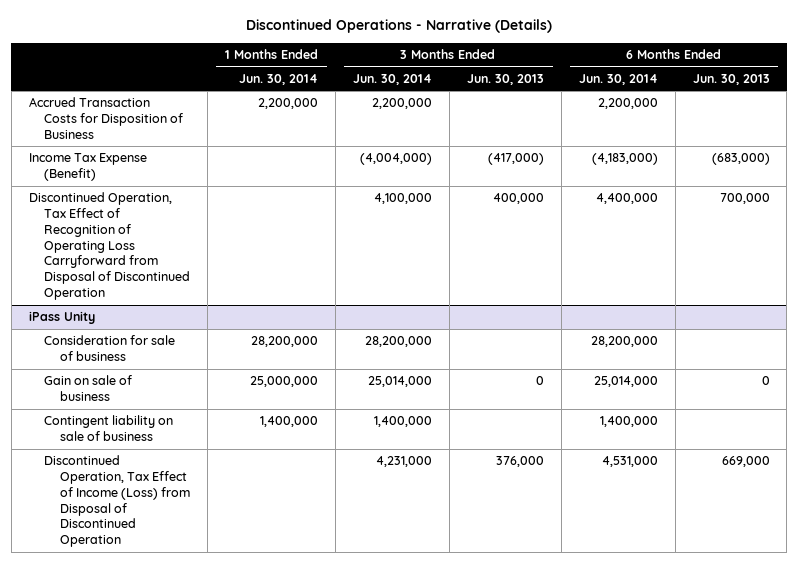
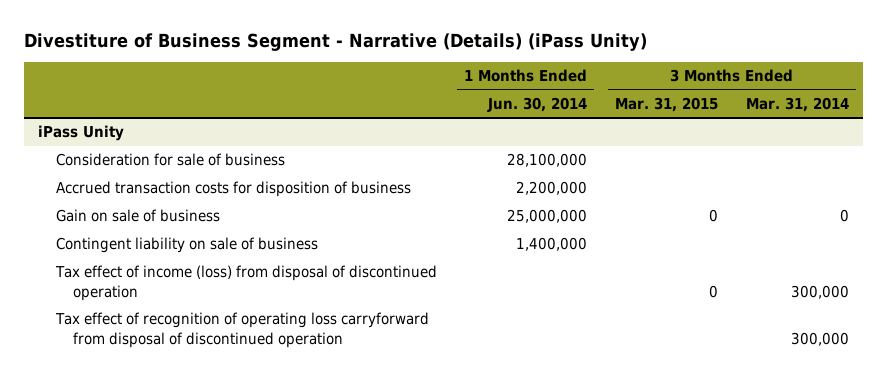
- Discontinued Operations - Narrative (Details)
+ Divestiture of Business Segment - Narrative (Details) (iPass Unity)
- | 1 Months Ended Jun. 30, 2014 | 3 Months Ended Jun. 30, 2014 | 3 Months Ended Jun. 30, 2013 | 6 Months Ended Jun. 30, 2014 | 6 Months Ended Jun. 30, 2013
+ | 1 Months Ended Jun. 30, 2014 | 3 Months Ended Mar. 31, 2015 | 3 Months Ended Mar. 31, 2014
- Accrued Transaction Costs for Disposition of Business | 2,200,000 | 2,200,000 | | 2,200,000 |
- Income Tax Expense (Benefit) | | (4,004,000) | (417,000) | (4,183,000) | (683,000)
- Discontinued Operation, Tax Effect of Recognition of Operating Loss Carryforward from Disposal of Discontinued Operation | | 4,100,000 | 400,000 | 4,400,000 | 700,000
@ iPass Unity
- Consideration for sale of business | 28,200,000 | 28,200,000 | | 28,200,000 |
+ Consideration for sale of business | 28,100,000 | |
+ Accrued transaction costs for disposition of business | 2,200,000 | |
- Discontinued Operation, Tax Effect of Income (Loss) from Disposal of Discontinued Operation | | 4,231,000 | 376,000 | 4,531,000 | 669,000
+ Tax effect of income (loss) from disposal of discontinued operation | | 0 | 300,000
+ Tax effect of recognition of operating loss carryforward from disposal of discontinued operation | | | 300,000

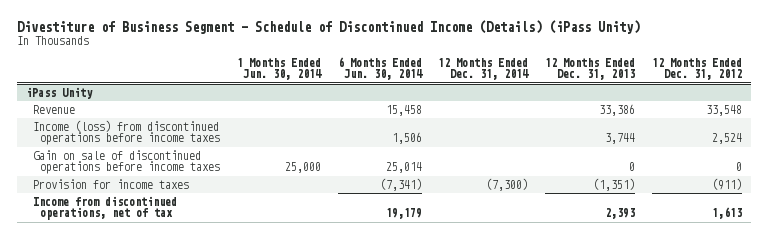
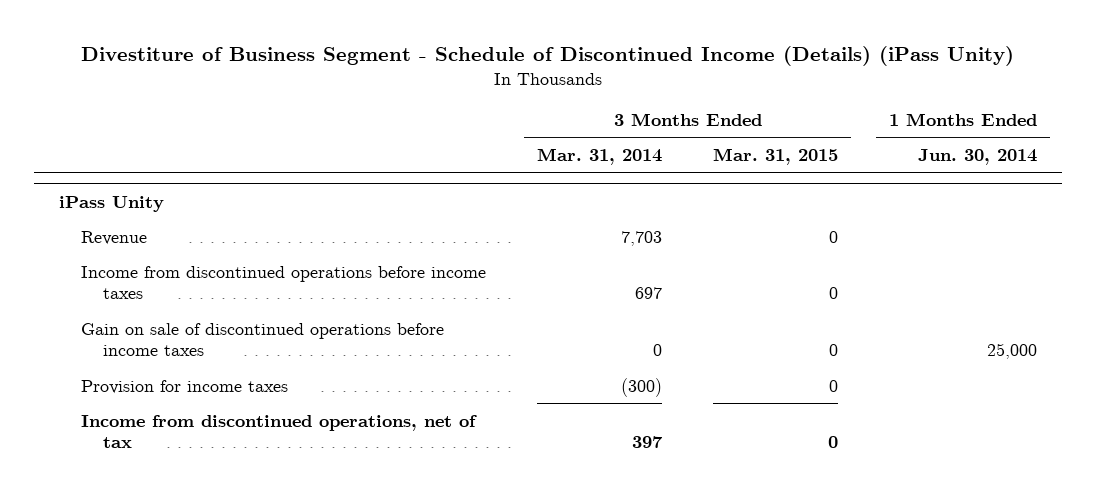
- | 1 Months Ended Jun. 30, 2014 | 6 Months Ended Jun. 30, 2014 | 12 Months Ended Dec. 31, 2014 | 12 Months Ended Dec. 31, 2013 | 12 Months Ended Dec. 31, 2012
+ | 3 Months Ended Mar. 31, 2014 | 3 Months Ended Mar. 31, 2015 | 1 Months Ended Jun. 30, 2014
@ iPass Unity
- Income (loss) from discontinued operations before income taxes | | 1,506 | | 3,744 | 2,524
+ Income from discontinued operations before income taxes | 697 | 0 |

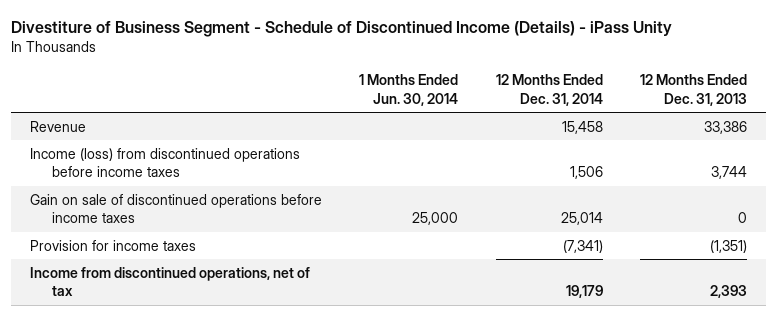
- Divestiture of Business Segment - Schedule of Discontinued Income (Details) (iPass Unity)
+ Divestiture of Business Segment - Schedule of Discontinued Income (Details) - iPass Unity
- | 3 Months Ended Mar. 31, 2014 | 3 Months Ended Mar. 31, 2015 | 1 Months Ended Jun. 30, 2014
+ | 1 Months Ended Jun. 30, 2014 | 12 Months Ended Dec. 31, 2014 | 12 Months Ended Dec. 31, 2013
- iPass Unity
- Income from discontinued operations before income taxes | 697 | 0 |
+ Income (loss) from discontinued operations before income taxes | | 1,506 | 3,744

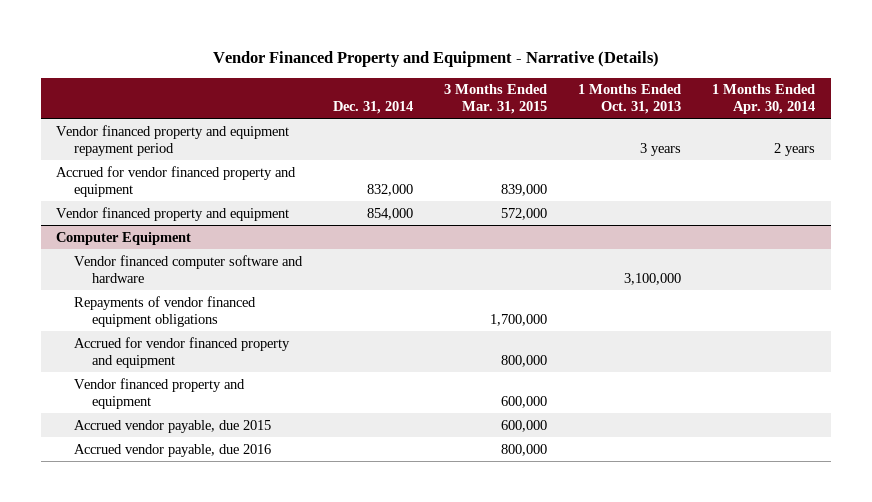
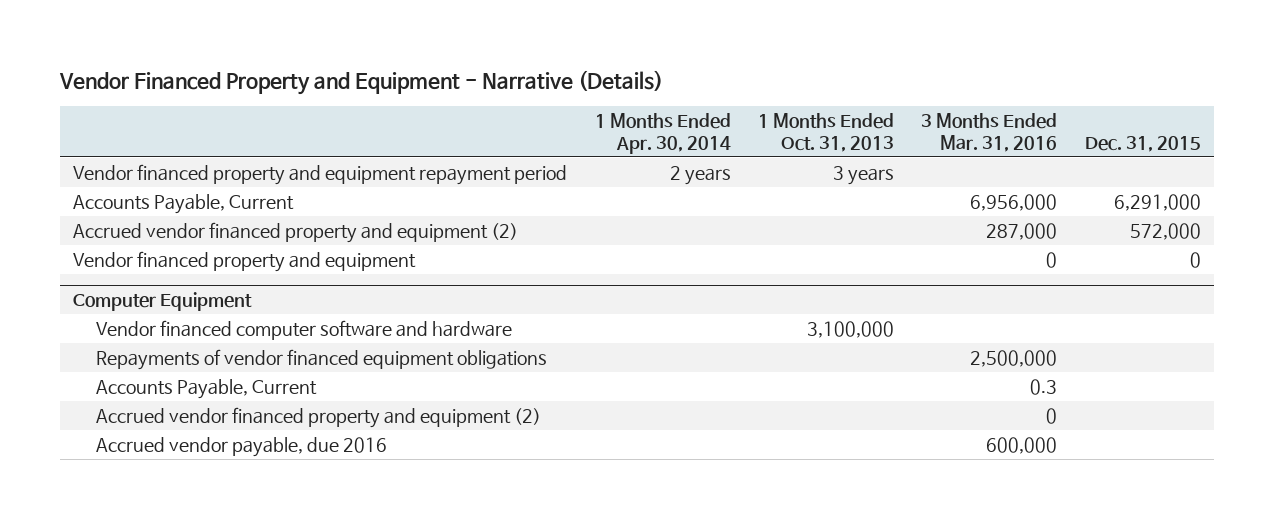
- | Dec. 31, 2014 | 3 Months Ended Mar. 31, 2015 | 1 Months Ended Oct. 31, 2013 | 1 Months Ended Apr. 30, 2014
+ | 1 Months Ended Apr. 30, 2014 | 1 Months Ended Oct. 31, 2013 | 3 Months Ended Mar. 31, 2016 | Dec. 31, 2015
- Accrued for vendor financed property and equipment | 832,000 | 839,000 | |
+ Accounts Payable, Current | | | 6,956,000 | 6,291,000
+ Accrued vendor financed property and equipment (2) | | | 287,000 | 572,000
@ Computer Equipment
- Accrued for vendor financed property and equipment | | 800,000 | |
- Vendor financed property and equipment | | 600,000 | |
- Accrued vendor payable, due 2015 | | 600,000 | |
+ Accounts Payable, Current | | | 0.3 |
+ Accrued vendor financed property and equipment (2) | | | 0 |

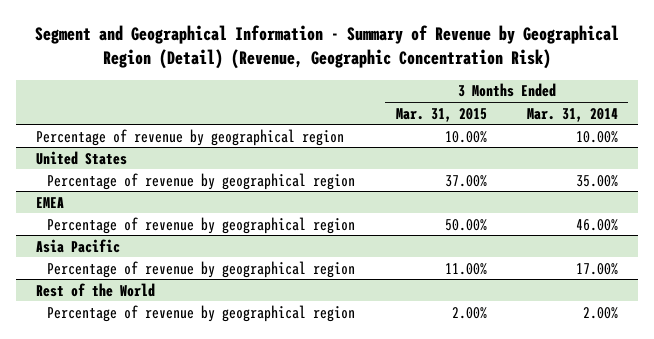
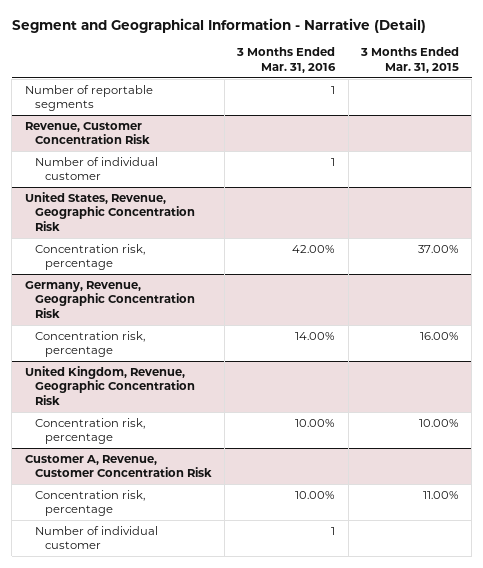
- Segment and Geographical Information - Summary of Revenue by Geographical Region (Detail) (Revenue, Geographic Concentration Risk)
+ Segment and Geographical Information - Narrative (Detail)
- | 3 Months Ended Mar. 31, 2015 | 3 Months Ended Mar. 31, 2014
+ | 3 Months Ended Mar. 31, 2016 | 3 Months Ended Mar. 31, 2015
- Percentage of revenue by geographical region | 10.00% | 10.00%
- United States
- Percentage of revenue by geographical region | 37.00% | 35.00%
- EMEA
- Percentage of revenue by geographical region | 50.00% | 46.00%
- Asia Pacific
- Percentage of revenue by geographical region | 11.00% | 17.00%
- Rest of the World
- Percentage of revenue by geographical region | 2.00% | 2.00%
+ Number of reportable segments | 1 |
+ Revenue, Customer Concentration Risk
+ Number of individual customer | 1 |
+ United States, Revenue, Geographic Concentration Risk
+ Concentration risk, percentage | 42.00% | 37.00%
+ Germany, Revenue, Geographic Concentration Risk
+ Concentration risk, percentage | 14.00% | 16.00%
+ United Kingdom, Revenue, Geographic Concentration Risk
+ Concentration risk, percentage | 10.00% | 10.00%
+ Customer A, Revenue, Customer Concentration Risk
+ Concentration risk, percentage | 10.00% | 11.00%
+ Number of individual customer | 1 |

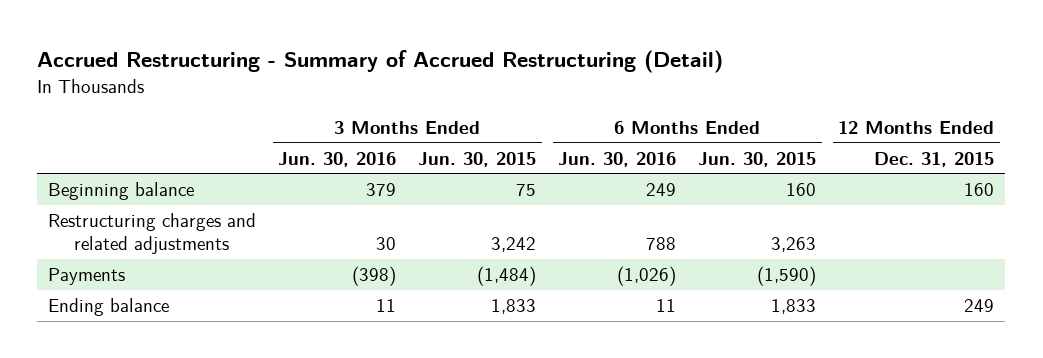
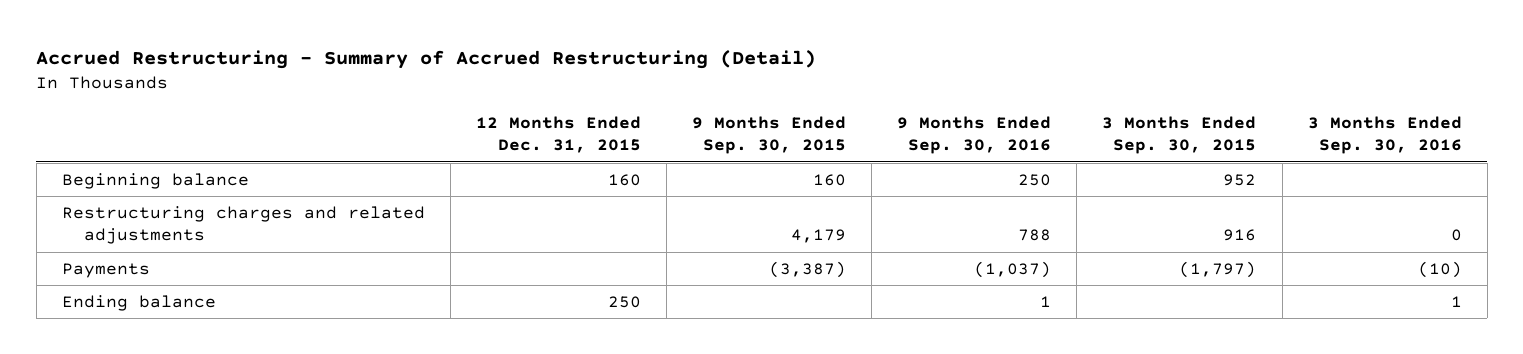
- | 3 Months Ended Jun. 30, 2016 | 3 Months Ended Jun. 30, 2015 | 6 Months Ended Jun. 30, 2016 | 6 Months Ended Jun. 30, 2015 | 12 Months Ended Dec. 31, 2015
+ | 12 Months Ended Dec. 31, 2015 | 9 Months Ended Sep. 30, 2015 | 9 Months Ended Sep. 30, 2016 | 3 Months Ended Sep. 30, 2015 | 3 Months Ended Sep. 30, 2016
- Ending balance | 11 | 1,833 | 11 | 1,833 | 249
+ Ending balance | 250 | | 1 | | 1

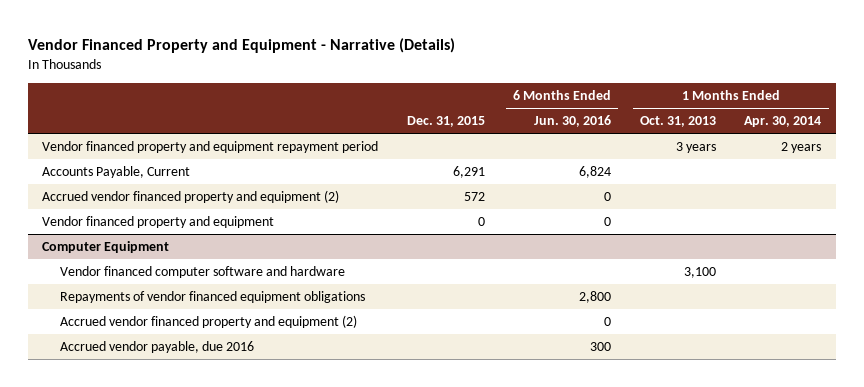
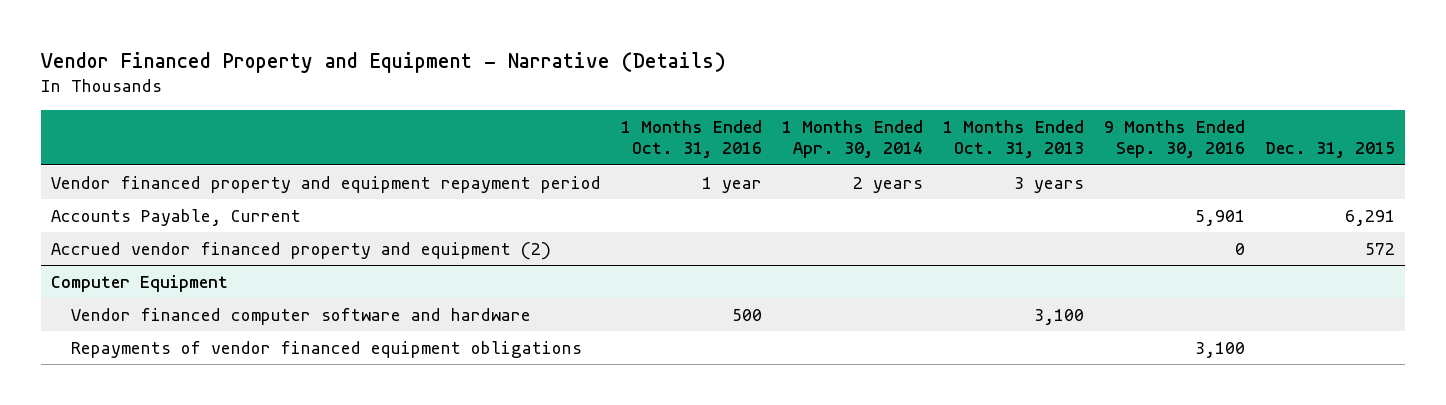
- | Dec. 31, 2015 | 6 Months Ended Jun. 30, 2016 | 1 Months Ended Oct. 31, 2013 | 1 Months Ended Apr. 30, 2014
+ | 1 Months Ended Oct. 31, 2016 | 1 Months Ended Apr. 30, 2014 | 1 Months Ended Oct. 31, 2013 | 9 Months Ended Sep. 30, 2016 | Dec. 31, 2015
- Vendor financed property and equipment | 0 | 0 | |
@ Computer Equipment
- Accrued vendor financed property and equipment (2) | | 0 | |
- Accrued vendor payable, due 2016 | | 300 | |

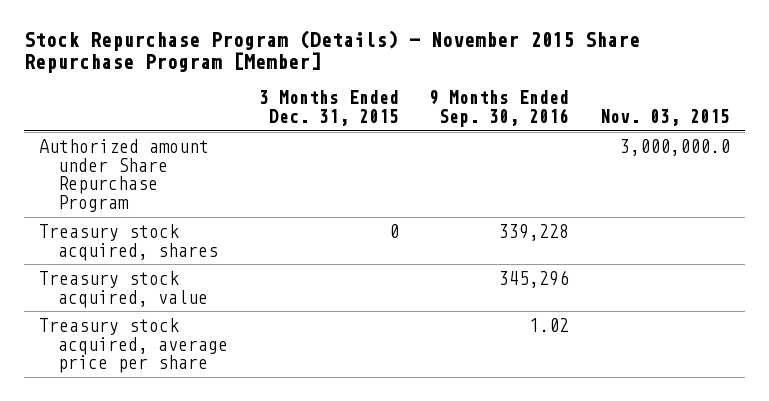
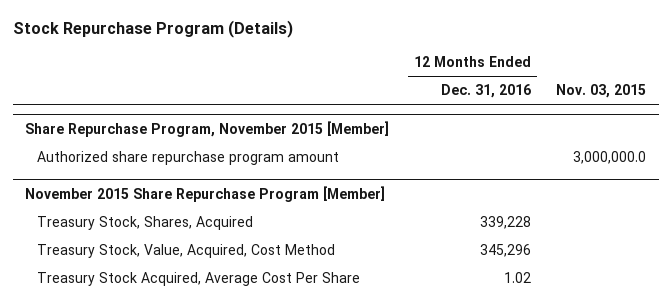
- Stock Repurchase Program (Details) - November 2015 Share Repurchase Program [Member]
+ Stock Repurchase Program (Details)
- | 3 Months Ended Dec. 31, 2015 | 9 Months Ended Sep. 30, 2016 | Nov. 03, 2015
+ | 12 Months Ended Dec. 31, 2016 | Nov. 03, 2015
- Authorized amount under Share Repurchase Program | | | 3,000,000.0
- Treasury stock acquired, shares | 0 | 339,228 |
- Treasury stock acquired, value | | 345,296 |
- Treasury stock acquired, average price per share | | 1.02 |
+ Share Repurchase Program, November 2015 [Member]
+ Authorized share repurchase program amount | | 3,000,000.0
+ November 2015 Share Repurchase Program [Member]
+ Treasury Stock, Shares, Acquired | 339,228 |
+ Treasury Stock, Value, Acquired, Cost Method | 345,296 |
+ Treasury Stock Acquired, Average Cost Per Share | 1.02 |

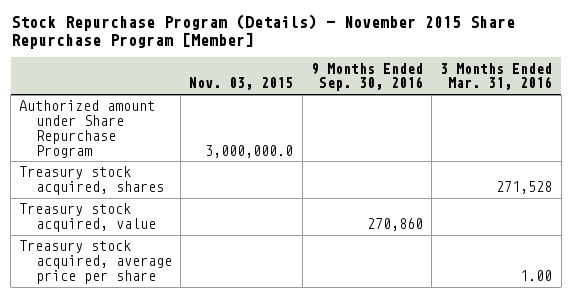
- Stock Repurchase Program (Details)
+ Stock Repurchase Program (Details) - November 2015 Share Repurchase Program [Member]
- | 12 Months Ended Dec. 31, 2016 | Nov. 03, 2015
+ | Nov. 03, 2015 | 9 Months Ended Sep. 30, 2016 | 3 Months Ended Mar. 31, 2016
- Share Repurchase Program, November 2015 [Member]
- Authorized share repurchase program amount | | 3,000,000.0
- November 2015 Share Repurchase Program [Member]
- Treasury Stock, Shares, Acquired | 339,228 |
- Treasury Stock, Value, Acquired, Cost Method | 345,296 |
- Treasury Stock Acquired, Average Cost Per Share | 1.02 |
+ Authorized amount under Share Repurchase Program | 3,000,000.0 | |
+ Treasury stock acquired, shares | | | 271,528
+ Treasury stock acquired, value | | 270,860 |
+ Treasury stock acquired, average price per share | | | 1.00

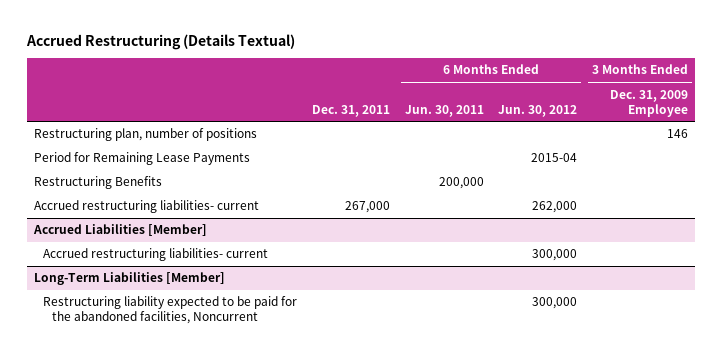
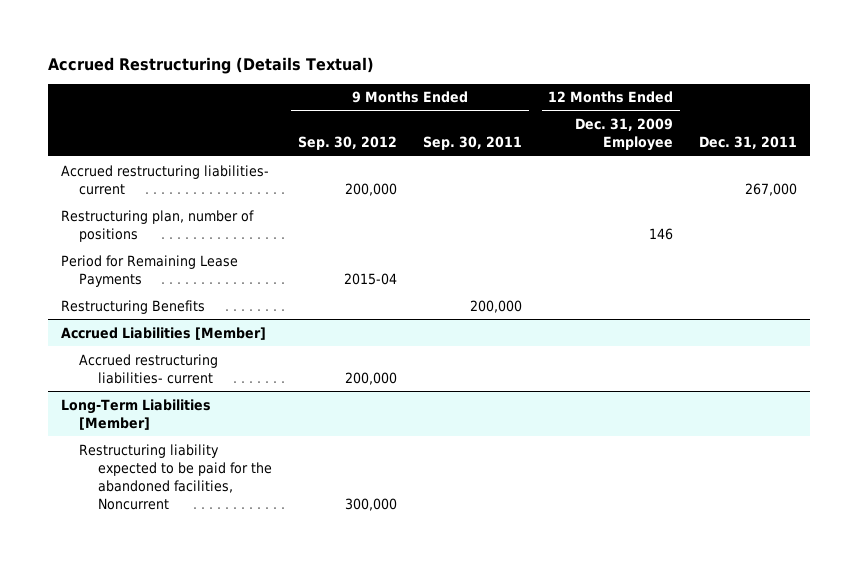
- | Dec. 31, 2011 | 6 Months Ended Jun. 30, 2011 | 6 Months Ended Jun. 30, 2012 | 3 Months Ended Dec. 31, 2009 Employee
+ | 9 Months Ended Sep. 30, 2012 | 9 Months Ended Sep. 30, 2011 | 12 Months Ended Dec. 31, 2009 Employee | Dec. 31, 2011
moved up: Accrued restructuring liabilities- current | 200,000 | | | 267,000

